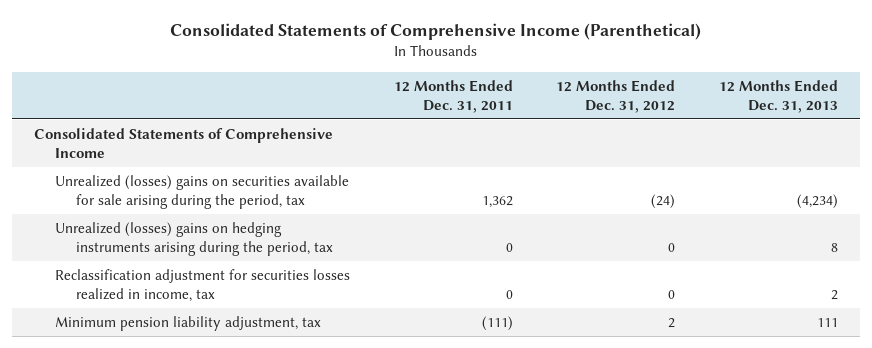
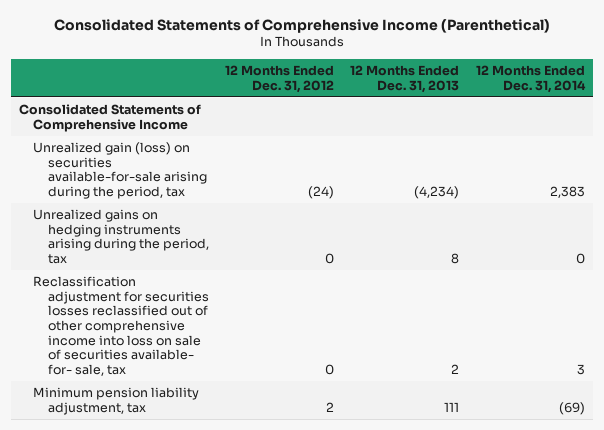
- | 12 Months Ended Dec. 31, 2011 | 12 Months Ended Dec. 31, 2012 | 12 Months Ended Dec. 31, 2013
+ | 12 Months Ended Dec. 31, 2012 | 12 Months Ended Dec. 31, 2013 | 12 Months Ended Dec. 31, 2014
- Unrealized (losses) gains on securities available for sale arising during the period, tax | 1,362 | (24) | (4,234)
- Unrealized (losses) gains on hedging instruments arising during the period, tax | 0 | 0 | 8
- Reclassification adjustment for securities losses realized in income, tax | 0 | 0 | 2
+ Unrealized gain (loss) on securities available-for-sale arising during the period, tax | (24) | (4,234) | 2,383
+ Unrealized gains on hedging instruments arising during the period, tax | 0 | 8 | 0
+ Reclassification adjustment for securities losses reclassified out of other comprehensive income into loss on sale of securities available- for- sale, tax | 0 | 2 | 3

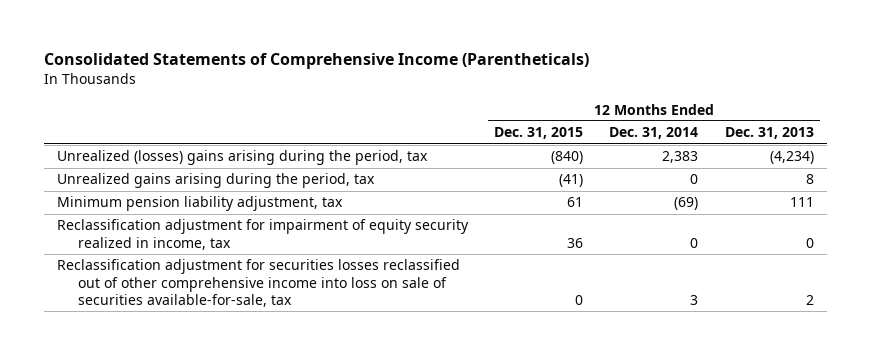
- Consolidated Statements of Comprehensive Income (Parenthetical)
+ Consolidated Statements of Comprehensive Income (Parentheticals)
- | 12 Months Ended Dec. 31, 2012 | 12 Months Ended Dec. 31, 2013 | 12 Months Ended Dec. 31, 2014
+ | 12 Months Ended Dec. 31, 2015 | 12 Months Ended Dec. 31, 2014 | 12 Months Ended Dec. 31, 2013
- Consolidated Statements of Comprehensive Income
- Unrealized gain (loss) on securities available-for-sale arising during the period, tax | (24) | (4,234) | 2,383
- Unrealized gains on hedging instruments arising during the period, tax | 0 | 8 | 0
- Reclassification adjustment for securities losses reclassified out of other comprehensive income into loss on sale of securities available- for- sale, tax | 0 | 2 | 3
+ Unrealized (losses) gains arising during the period, tax | (840) | 2,383 | (4,234)
+ Unrealized gains arising during the period, tax | (41) | 0 | 8
+ Reclassification adjustment for impairment of equity security realized in income, tax | 36 | 0 | 0
+ Reclassification adjustment for securities losses reclassified out of other comprehensive income into loss on sale of securities available-for-sale, tax | 0 | 3 | 2

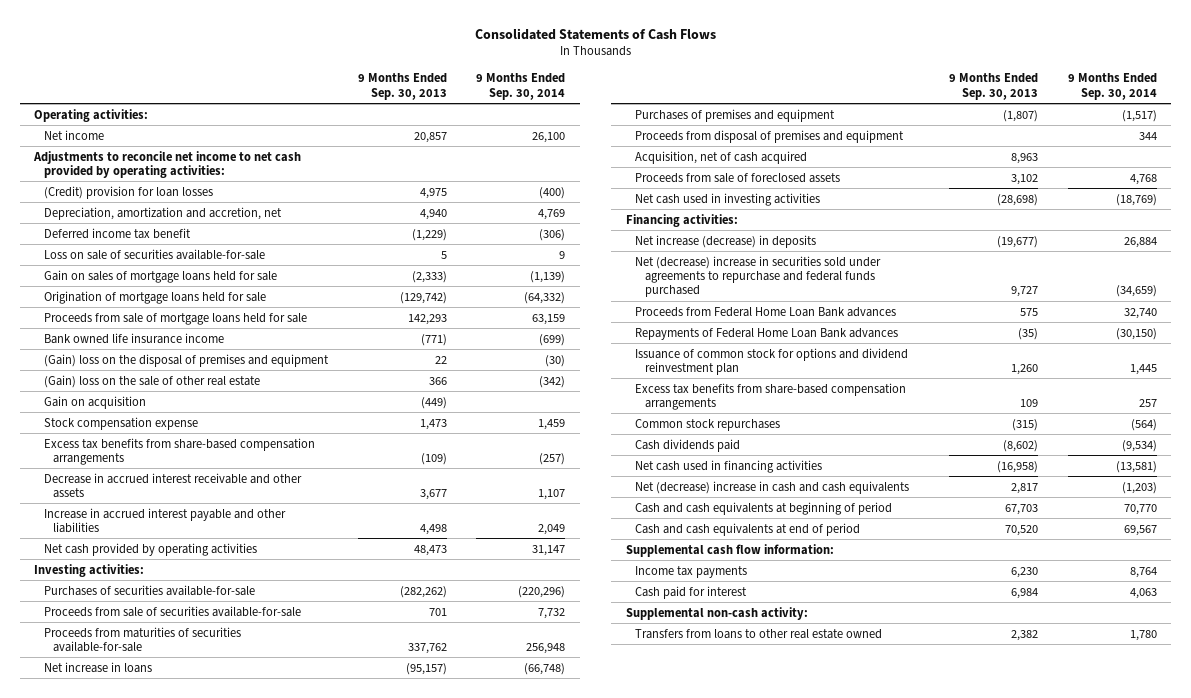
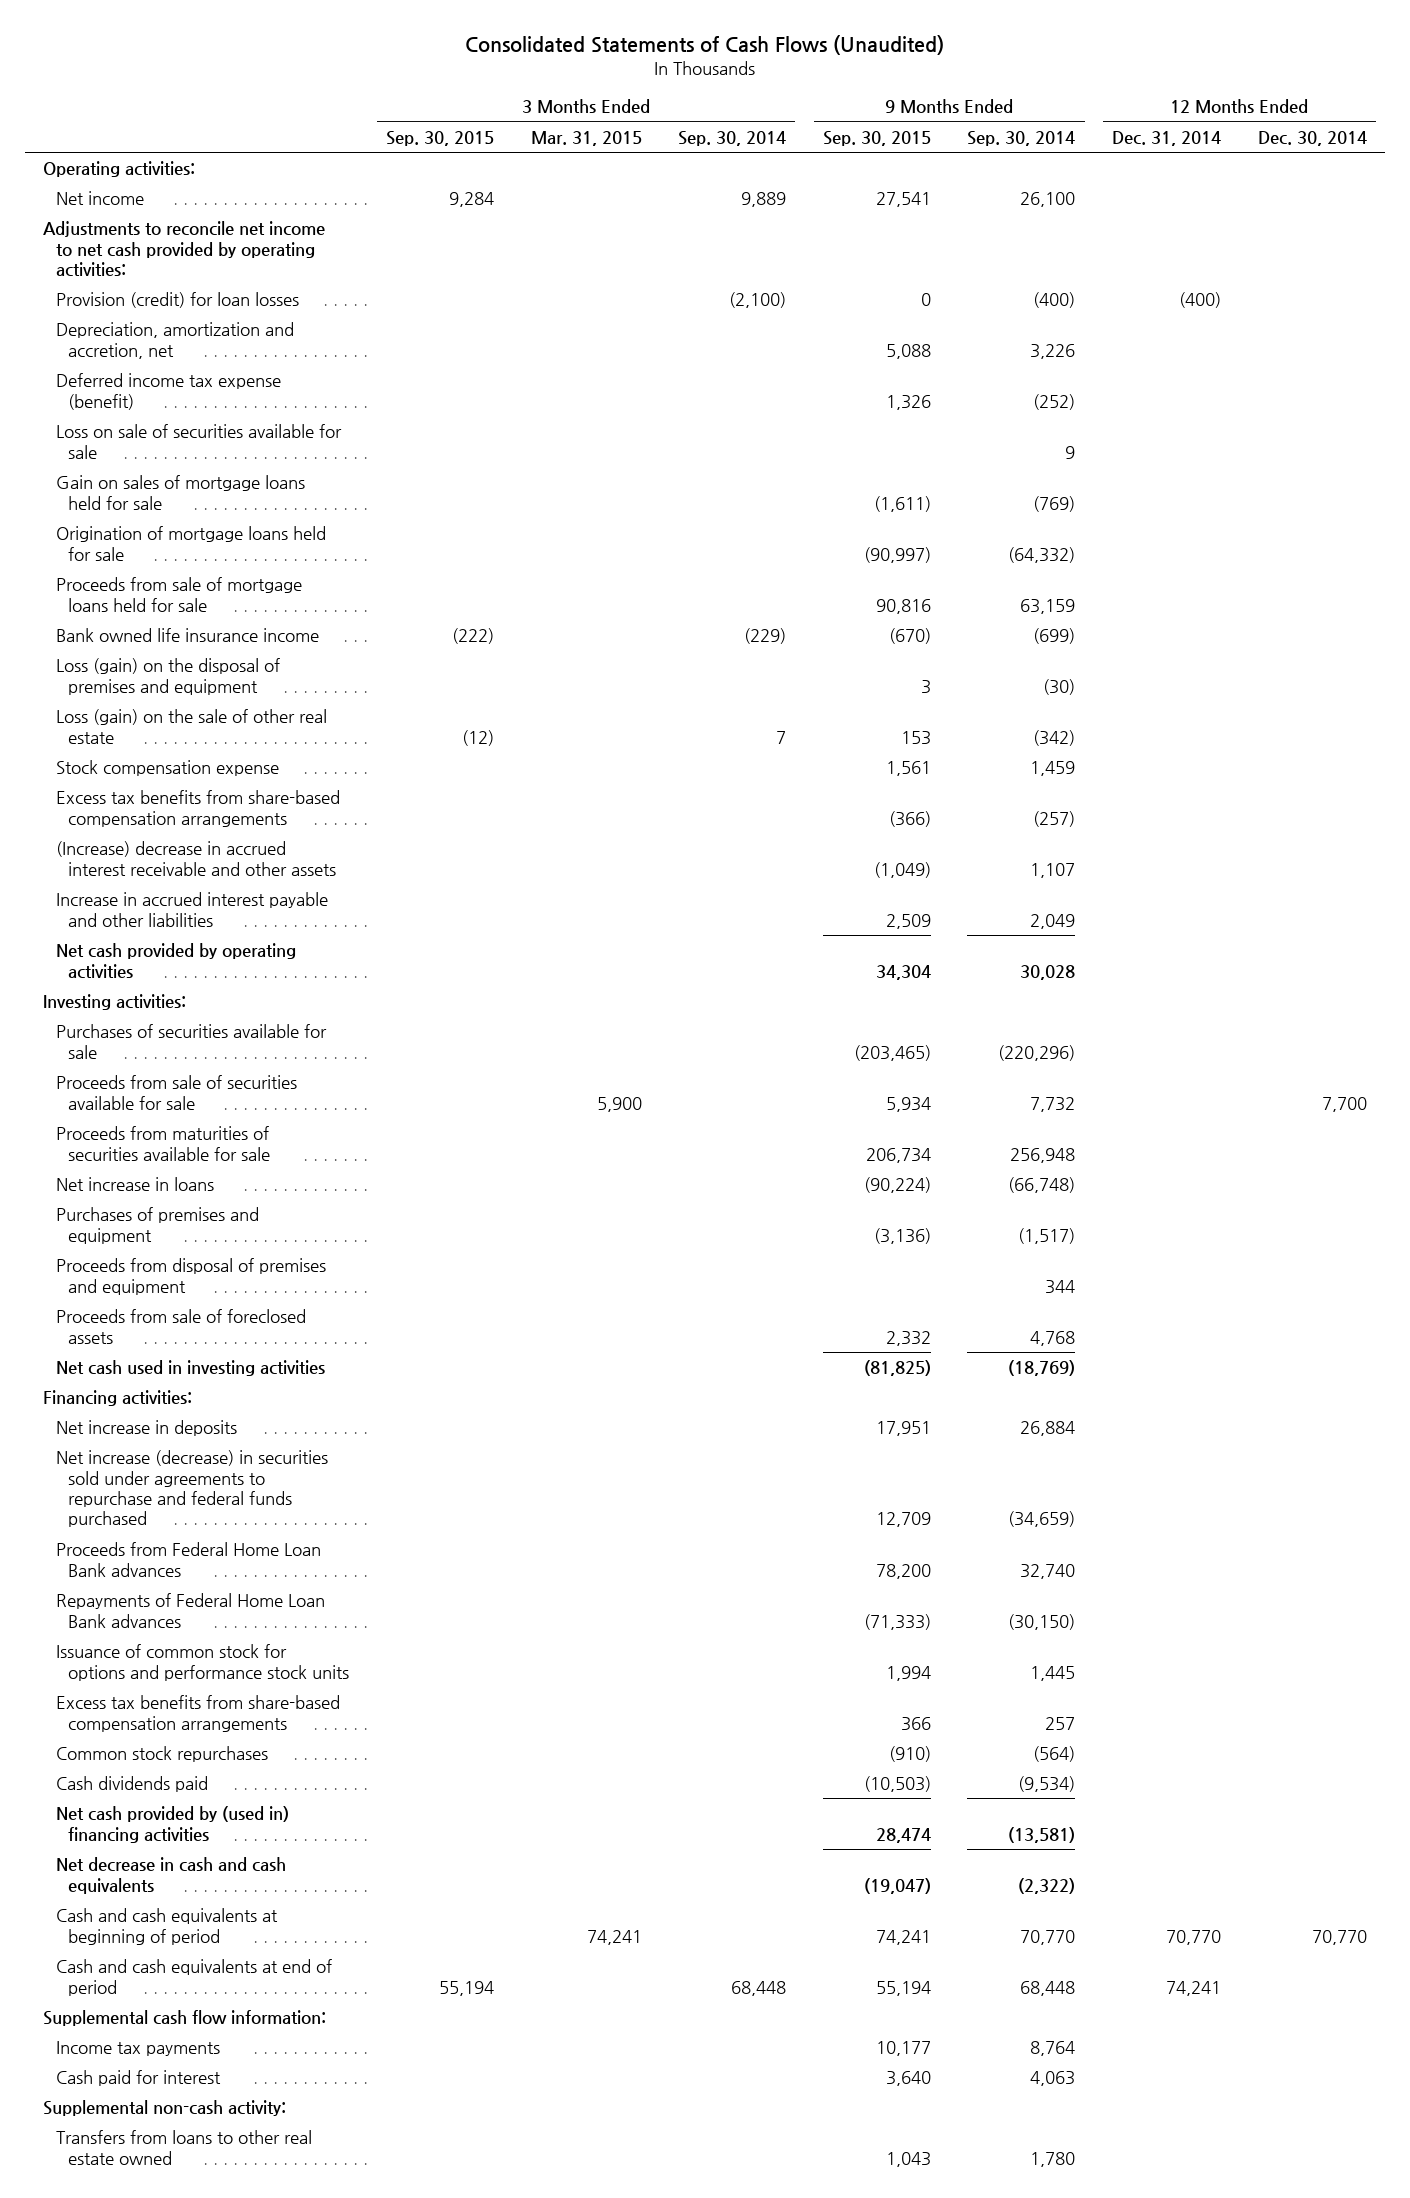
- Consolidated Statements of Cash Flows
+ Consolidated Statements of Cash Flows (Unaudited)
- | 9 Months Ended Sep. 30, 2013 | 9 Months Ended Sep. 30, 2014
+ | 3 Months Ended Sep. 30, 2015 | 3 Months Ended Mar. 31, 2015 | 3 Months Ended Sep. 30, 2014 | 9 Months Ended Sep. 30, 2015 | 9 Months Ended Sep. 30, 2014 | 12 Months Ended Dec. 31, 2014 | 12 Months Ended Dec. 30, 2014
- (Credit) provision for loan losses | 4,975 | (400)
- Depreciation, amortization and accretion, net | 4,940 | 4,769
- Deferred income tax benefit | (1,229) | (306)
- Loss on sale of securities available-for-sale | 5 | 9
- Gain on sales of mortgage loans held for sale | (2,333) | (1,139)
+ Provision (credit) for loan losses | | | (2,100) | 0 | (400) | (400) |
+ Depreciation, amortization and accretion, net | | | | 5,088 | 3,226 | |
+ Deferred income tax expense (benefit) | | | | 1,326 | (252) | |
+ Loss on sale of securities available for sale | | | | | 9 | |
+ Gain on sales of mortgage loans held for sale | | | | (1,611) | (769) | |
- (Gain) loss on the disposal of premises and equipment | 22 | (30)
- (Gain) loss on the sale of other real estate | 366 | (342)
- Gain on acquisition | (449) |
+ Loss (gain) on the disposal of premises and equipment | | | | 3 | (30) | |
+ Loss (gain) on the sale of other real estate | (12) | | 7 | 153 | (342) | |
- Decrease in accrued interest receivable and other assets | 3,677 | 1,107
+ (Increase) decrease in accrued interest receivable and other assets | | | | (1,049) | 1,107 | |
- Net cash provided by operating activities | 48,473 | 31,147
+ Net cash provided by operating activities | | | | 34,304 | 30,028 | |
- Purchases of securities available-for-sale | (282,262) | (220,296)
- Proceeds from sale of securities available-for-sale | 701 | 7,732
- Proceeds from maturities of securities available-for-sale | 337,762 | 256,948
+ Purchases of securities available for sale | | | | (203,465) | (220,296) | |
+ Proceeds from sale of securities available for sale | | 5,900 | | 5,934 | 7,732 | | 7,700
+ Proceeds from maturities of securities available for sale | | | | 206,734 | 256,948 | |
- Acquisition, net of cash acquired | 8,963 |
- Net increase (decrease) in deposits | (19,677) | 26,884
- Net (decrease) increase in securities sold under agreements to repurchase and federal funds purchased | 9,727 | (34,659)
+ Net increase in deposits | | | | 17,951 | 26,884 | |
+ Net increase (decrease) in securities sold under agreements to repurchase and federal funds purchased | | | | 12,709 | (34,659) | |
- Issuance of common stock for options and dividend reinvestment plan | 1,260 | 1,445
+ Issuance of common stock for options and performance stock units | | | | 1,994 | 1,445 | |
- Net cash used in financing activities | (16,958) | (13,581)
- Net (decrease) increase in cash and cash equivalents | 2,817 | (1,203)
+ Net cash provided by (used in) financing activities | | | | 28,474 | (13,581) | |
+ Net decrease in cash and cash equivalents | | | | (19,047) | (2,322) | |
- Cash and cash equivalents at end of period | 70,520 | 69,567
+ Cash and cash equivalents at end of period | 55,194 | | 68,448 | 55,194 | 68,448 | 74,241 |

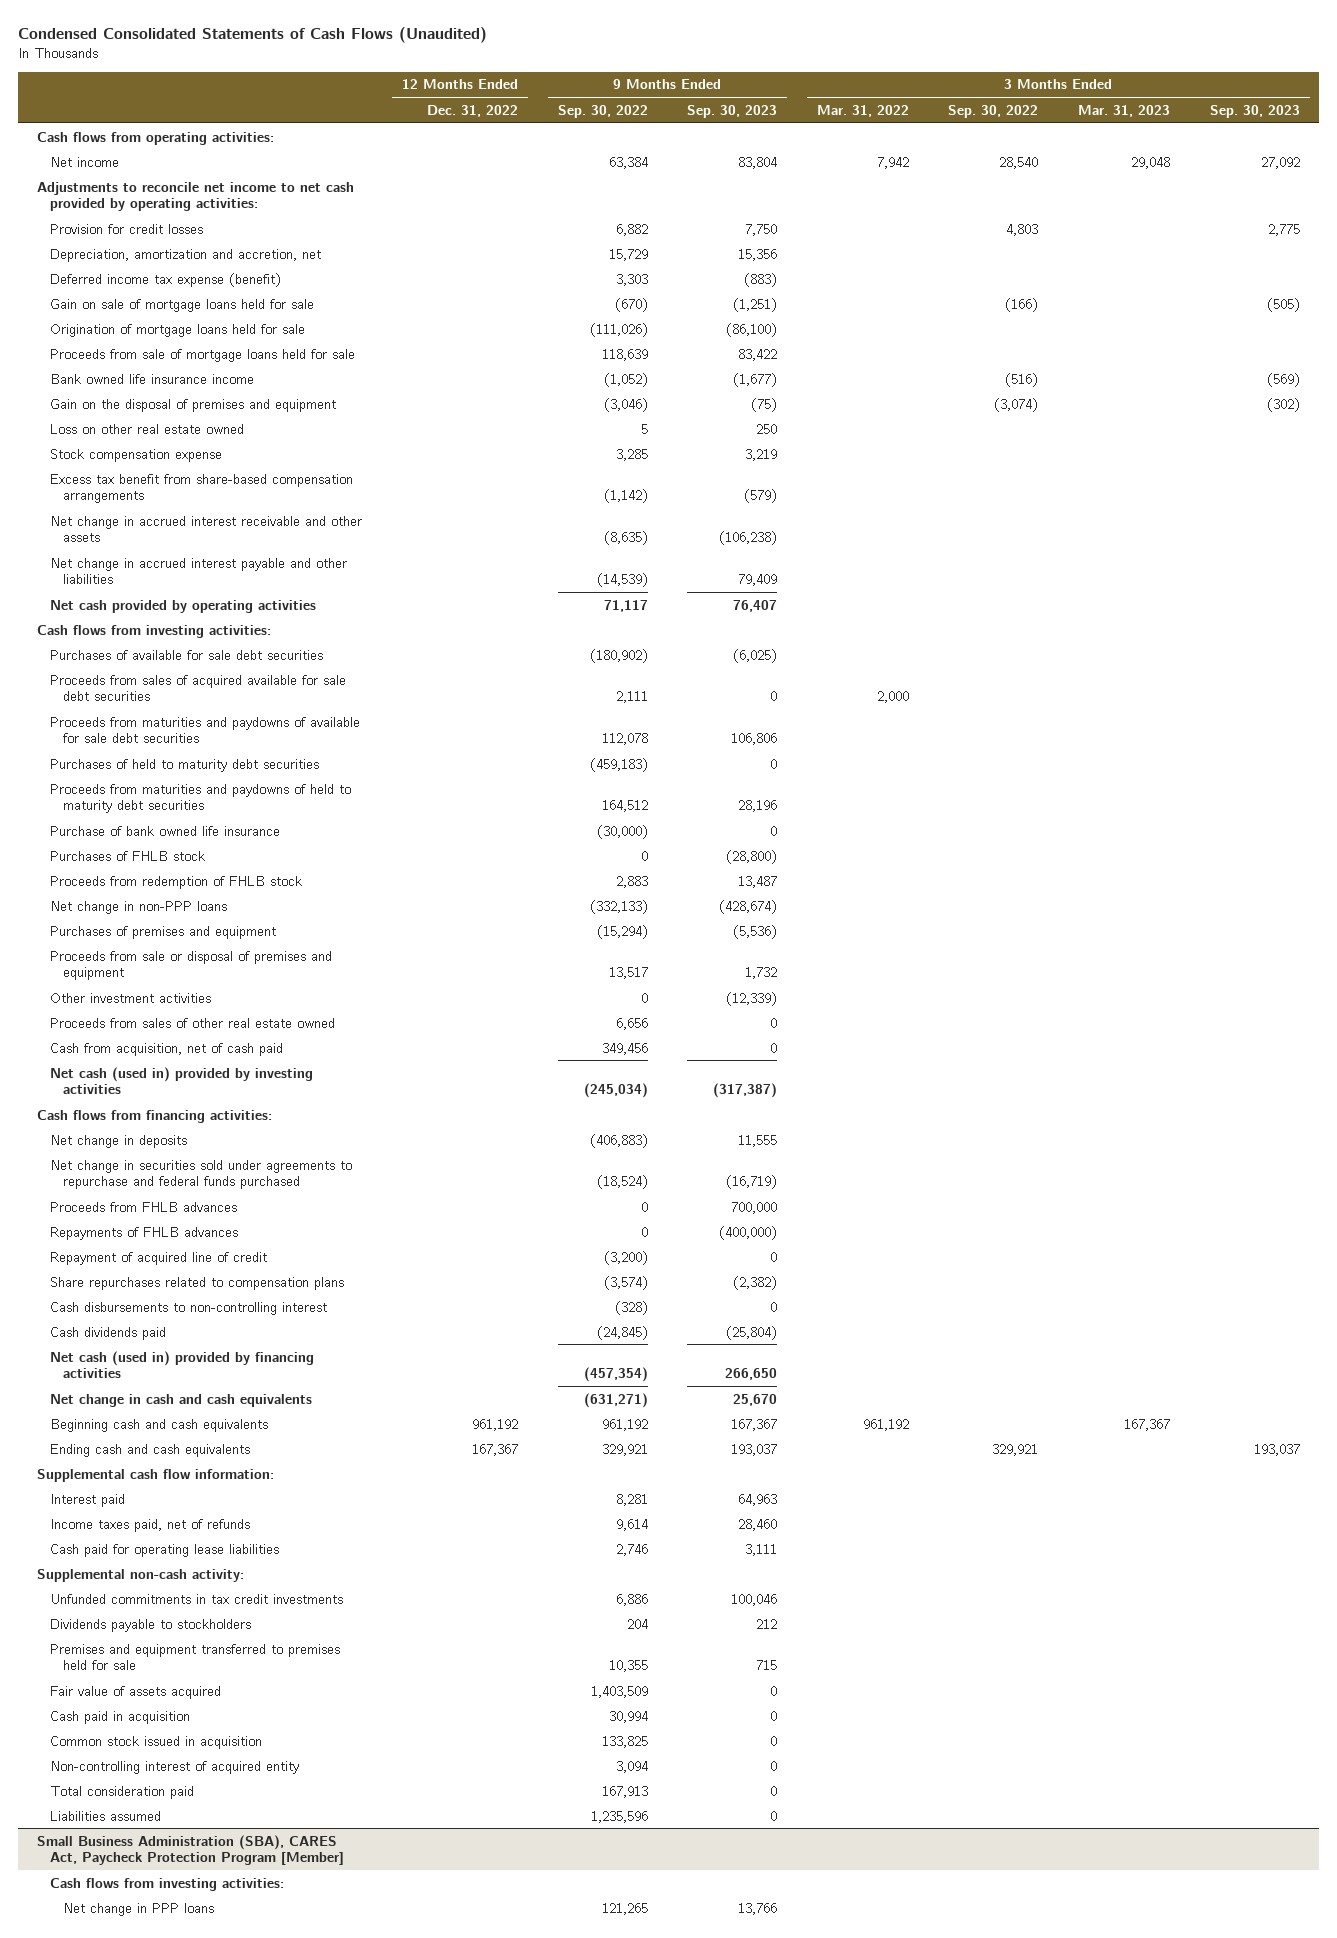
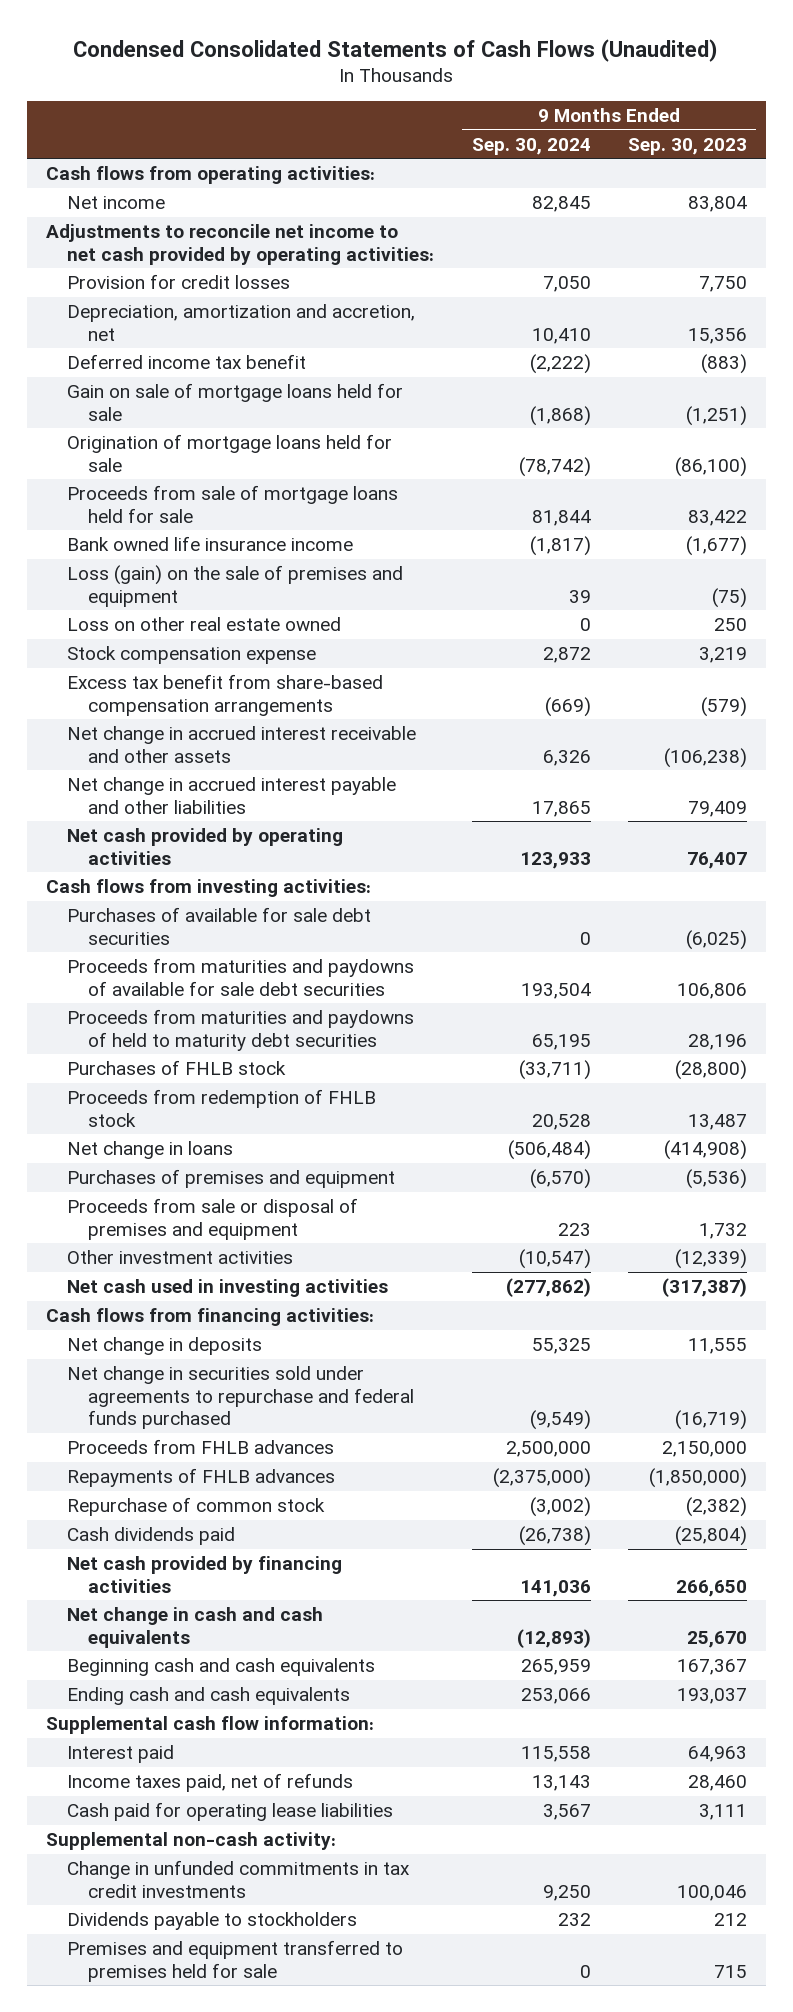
- | 12 Months Ended Dec. 31, 2022 | 9 Months Ended Sep. 30, 2022 | 9 Months Ended Sep. 30, 2023 | 3 Months Ended Mar. 31, 2022 | 3 Months Ended Sep. 30, 2022 | 3 Months Ended Mar. 31, 2023 | 3 Months Ended Sep. 30, 2023
+ | 9 Months Ended Sep. 30, 2024 | 9 Months Ended Sep. 30, 2023
- Deferred income tax expense (benefit) | | 3,303 | (883) | | | |
+ Deferred income tax benefit | (2,222) | (883)
- Gain on the disposal of premises and equipment | | (3,046) | (75) | | (3,074) | | (302)
+ Loss (gain) on the sale of premises and equipment | 39 | (75)
- Proceeds from sales of acquired available for sale debt securities | | 2,111 | 0 | 2,000 | | |
- Purchases of held to maturity debt securities | | (459,183) | 0 | | | |
- Purchase of bank owned life insurance | | (30,000) | 0 | | | |
- Net change in non-PPP loans | | (332,133) | (428,674) | | | |
+ Net change in loans | (506,484) | (414,908)
- Proceeds from sales of other real estate owned | | 6,656 | 0 | | | |
- Cash from acquisition, net of cash paid | | 349,456 | 0 | | | |
- Net cash (used in) provided by investing activities | | (245,034) | (317,387) | | | |
+ Net cash used in investing activities | (277,862) | (317,387)
- Proceeds from FHLB advances | | 0 | 700,000 | | | |
- Repayments of FHLB advances | | 0 | (400,000) | | | |
- Repayment of acquired line of credit | | (3,200) | 0 | | | |
- Share repurchases related to compensation plans | | (3,574) | (2,382) | | | |
- Cash disbursements to non-controlling interest | | (328) | 0 | | | |
+ Proceeds from FHLB advances | 2,500,000 | 2,150,000
+ Repayments of FHLB advances | (2,375,000) | (1,850,000)
+ Repurchase of common stock | (3,002) | (2,382)
- Net cash (used in) provided by financing activities | | (457,354) | 266,650 | | | |
+ Net cash provided by financing activities | 141,036 | 266,650
- Unfunded commitments in tax credit investments | | 6,886 | 100,046 | | | |
+ Change in unfunded commitments in tax credit investments | 9,250 | 100,046
- Fair value of assets acquired | | 1,403,509 | 0 | | | |
- Cash paid in acquisition | | 30,994 | 0 | | | |
- Common stock issued in acquisition | | 133,825 | 0 | | | |
- Non-controlling interest of acquired entity | | 3,094 | 0 | | | |
- Total consideration paid | | 167,913 | 0 | | | |
- Liabilities assumed | | 1,235,596 | 0 | | | |
- Small Business Administration (SBA), CARES Act, Paycheck Protection Program [Member]
- Cash flows from investing activities:
- Net change in PPP loans | | 121,265 | 13,766 | | | |

